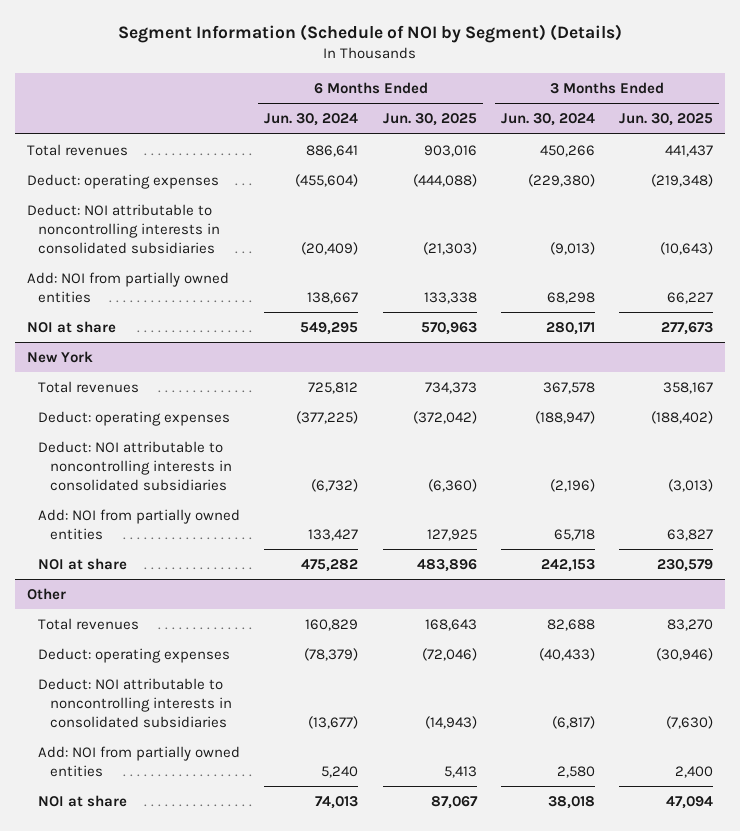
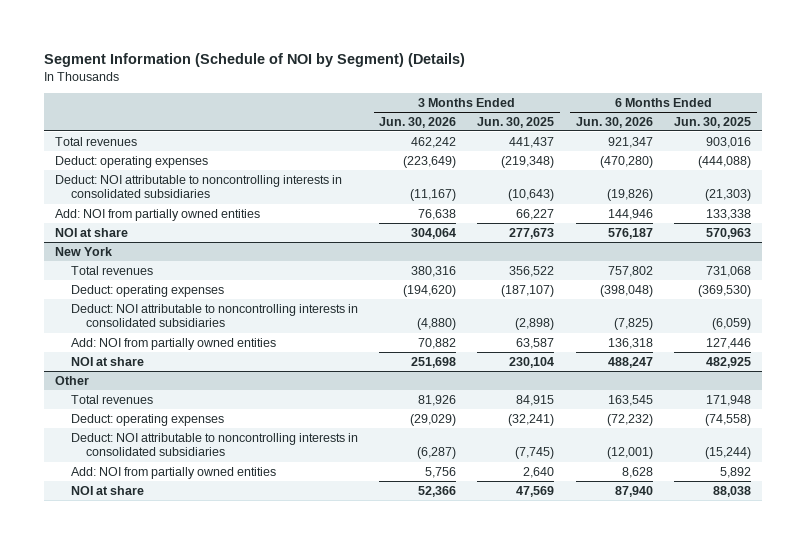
- | 6 Months Ended Jun. 30, 2024 | 6 Months Ended Jun. 30, 2025 | 3 Months Ended Jun. 30, 2024 | 3 Months Ended Jun. 30, 2025
+ | 3 Months Ended Jun. 30, 2026 | 3 Months Ended Jun. 30, 2025 | 6 Months Ended Jun. 30, 2026 | 6 Months Ended Jun. 30, 2025
@ New York
- Total revenues | 725,812 | 734,373 | 367,578 | 358,167
- Deduct: operating expenses | (377,225) | (372,042) | (188,947) | (188,402)
- Deduct: NOI attributable to noncontrolling interests in consolidated subsidiaries | (6,732) | (6,360) | (2,196) | (3,013)
- Add: NOI from partially owned entities | 133,427 | 127,925 | 65,718 | 63,827
- NOI at share | 475,282 | 483,896 | 242,153 | 230,579
+ Total revenues | 380,316 | 356,522 | 757,802 | 731,068
+ Deduct: operating expenses | (194,620) | (187,107) | (398,048) | (369,530)
+ Deduct: NOI attributable to noncontrolling interests in consolidated subsidiaries | (4,880) | (2,898) | (7,825) | (6,059)
+ Add: NOI from partially owned entities | 70,882 | 63,587 | 136,318 | 127,446
+ NOI at share | 251,698 | 230,104 | 488,247 | 482,925
@ Other
- Total revenues | 160,829 | 168,643 | 82,688 | 83,270
- Deduct: operating expenses | (78,379) | (72,046) | (40,433) | (30,946)
- Deduct: NOI attributable to noncontrolling interests in consolidated subsidiaries | (13,677) | (14,943) | (6,817) | (7,630)
- Add: NOI from partially owned entities | 5,240 | 5,413 | 2,580 | 2,400
- NOI at share | 74,013 | 87,067 | 38,018 | 47,094
+ Total revenues | 81,926 | 84,915 | 163,545 | 171,948
+ Deduct: operating expenses | (29,029) | (32,241) | (72,232) | (74,558)
+ Deduct: NOI attributable to noncontrolling interests in consolidated subsidiaries | (6,287) | (7,745) | (12,001) | (15,244)
+ Add: NOI from partially owned entities | 5,756 | 2,640 | 8,628 | 5,892
+ NOI at share | 52,366 | 47,569 | 87,940 | 88,038

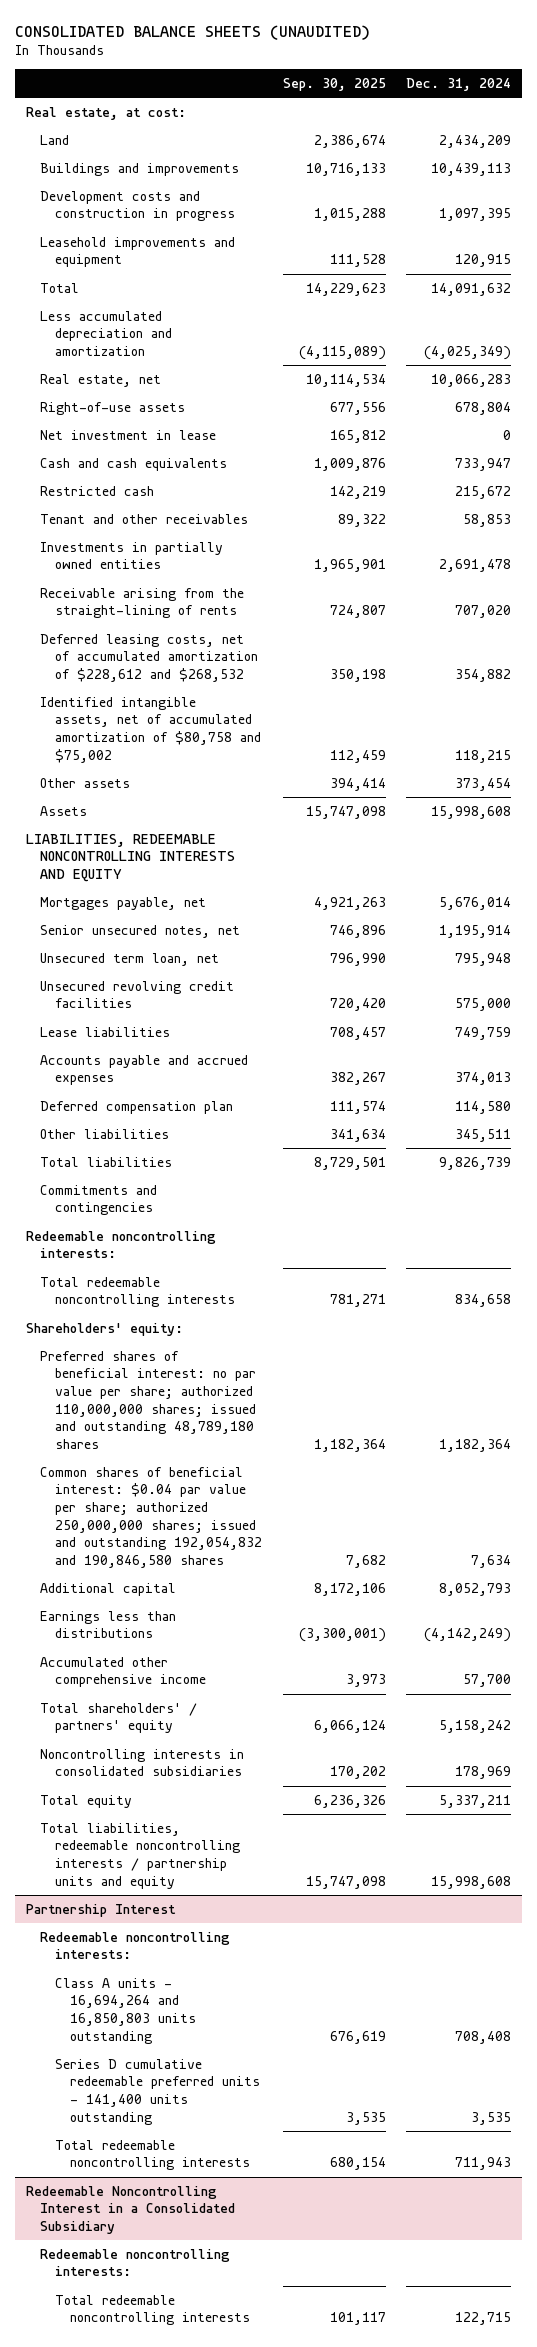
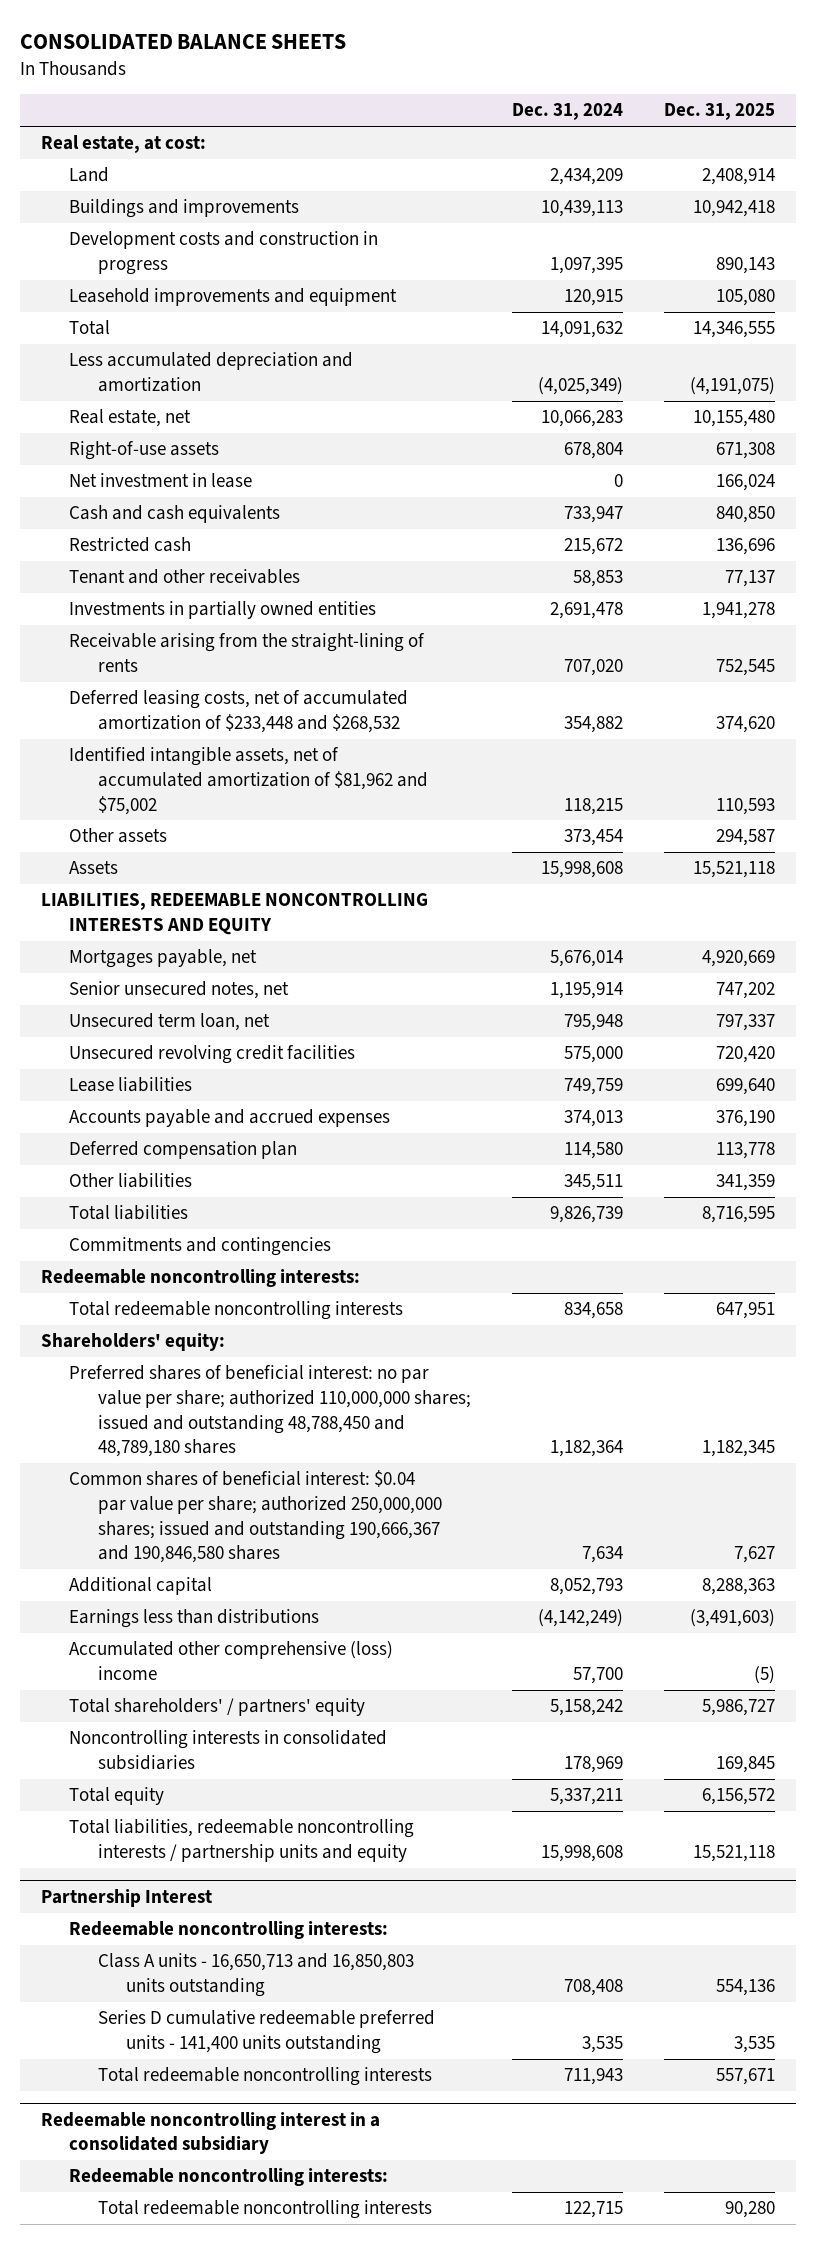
- CONSOLIDATED BALANCE SHEETS (UNAUDITED)
+ CONSOLIDATED BALANCE SHEETS
- | Sep. 30, 2025 | Dec. 31, 2024
+ | Dec. 31, 2024 | Dec. 31, 2025
- Deferred leasing costs, net of accumulated amortization of $228,612 and $268,532 | 350,198 | 354,882
- Identified intangible assets, net of accumulated amortization of $80,758 and $75,002 | 112,459 | 118,215
+ Deferred leasing costs, net of accumulated amortization of $233,448 and $268,532 | 354,882 | 374,620
+ Identified intangible assets, net of accumulated amortization of $81,962 and $75,002 | 118,215 | 110,593
- Preferred shares of beneficial interest: no par value per share; authorized 110,000,000 shares; issued and outstanding 48,789,180 shares | 1,182,364 | 1,182,364
- Common shares of beneficial interest: $0.04 par value per share; authorized 250,000,000 shares; issued and outstanding 192,054,832 and 190,846,580 shares | 7,682 | 7,634
+ Preferred shares of beneficial interest: no par value per share; authorized 110,000,000 shares; issued and outstanding 48,788,450 and 48,789,180 shares | 1,182,364 | 1,182,345
+ Common shares of beneficial interest: $0.04 par value per share; authorized 250,000,000 shares; issued and outstanding 190,666,367 and 190,846,580 shares | 7,634 | 7,627
- Accumulated other comprehensive income | 3,973 | 57,700
+ Accumulated other comprehensive (loss) income | 57,700 | (5)
@ Partnership Interest
- Class A units - 16,694,264 and 16,850,803 units outstanding | 676,619 | 708,408
+ Class A units - 16,650,713 and 16,850,803 units outstanding | 708,408 | 554,136
- Redeemable Noncontrolling Interest in a Consolidated Subsidiary
+ Redeemable noncontrolling interest in a consolidated subsidiary

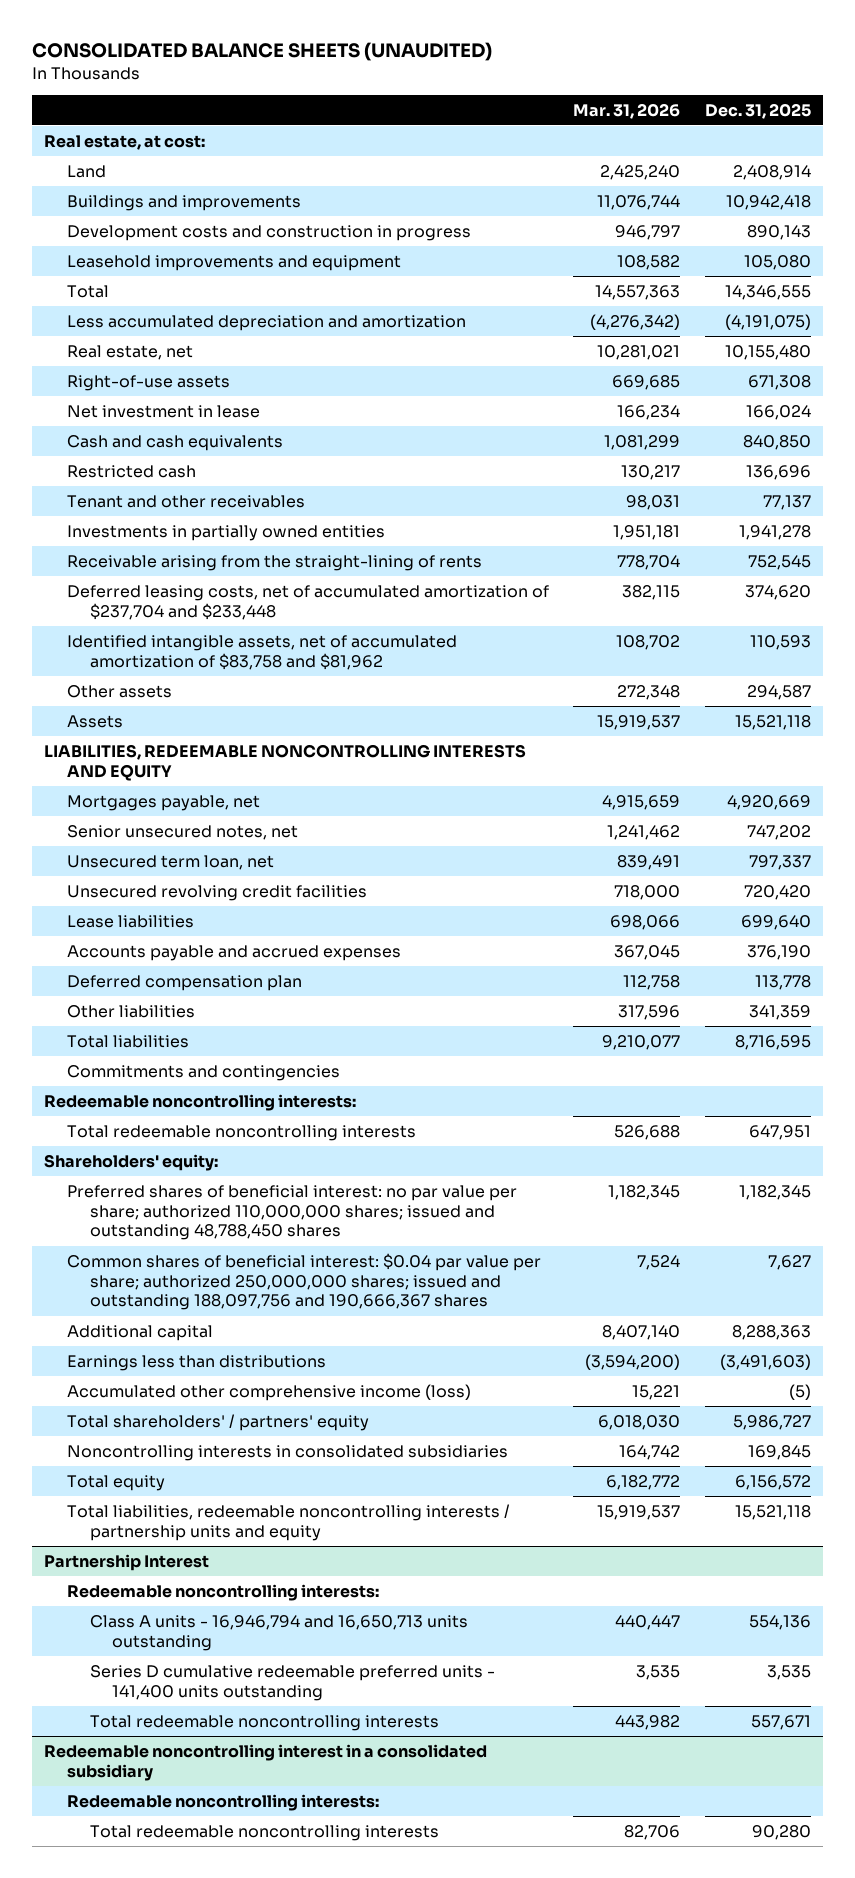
- CONSOLIDATED BALANCE SHEETS
+ CONSOLIDATED BALANCE SHEETS (UNAUDITED)
- | Dec. 31, 2024 | Dec. 31, 2025
+ | Mar. 31, 2026 | Dec. 31, 2025
- Deferred leasing costs, net of accumulated amortization of $233,448 and $268,532 | 354,882 | 374,620
- Identified intangible assets, net of accumulated amortization of $81,962 and $75,002 | 118,215 | 110,593
+ Deferred leasing costs, net of accumulated amortization of $237,704 and $233,448 | 382,115 | 374,620
+ Identified intangible assets, net of accumulated amortization of $83,758 and $81,962 | 108,702 | 110,593
- Preferred shares of beneficial interest: no par value per share; authorized 110,000,000 shares; issued and outstanding 48,788,450 and 48,789,180 shares | 1,182,364 | 1,182,345
- Common shares of beneficial interest: $0.04 par value per share; authorized 250,000,000 shares; issued and outstanding 190,666,367 and 190,846,580 shares | 7,634 | 7,627
+ Preferred shares of beneficial interest: no par value per share; authorized 110,000,000 shares; issued and outstanding 48,788,450 shares | 1,182,345 | 1,182,345
+ Common shares of beneficial interest: $0.04 par value per share; authorized 250,000,000 shares; issued and outstanding 188,097,756 and 190,666,367 shares | 7,524 | 7,627
- Accumulated other comprehensive (loss) income | 57,700 | (5)
+ Accumulated other comprehensive income (loss) | 15,221 | (5)
@ Partnership Interest
- Class A units - 16,650,713 and 16,850,803 units outstanding | 708,408 | 554,136
+ Class A units - 16,946,794 and 16,650,713 units outstanding | 440,447 | 554,136

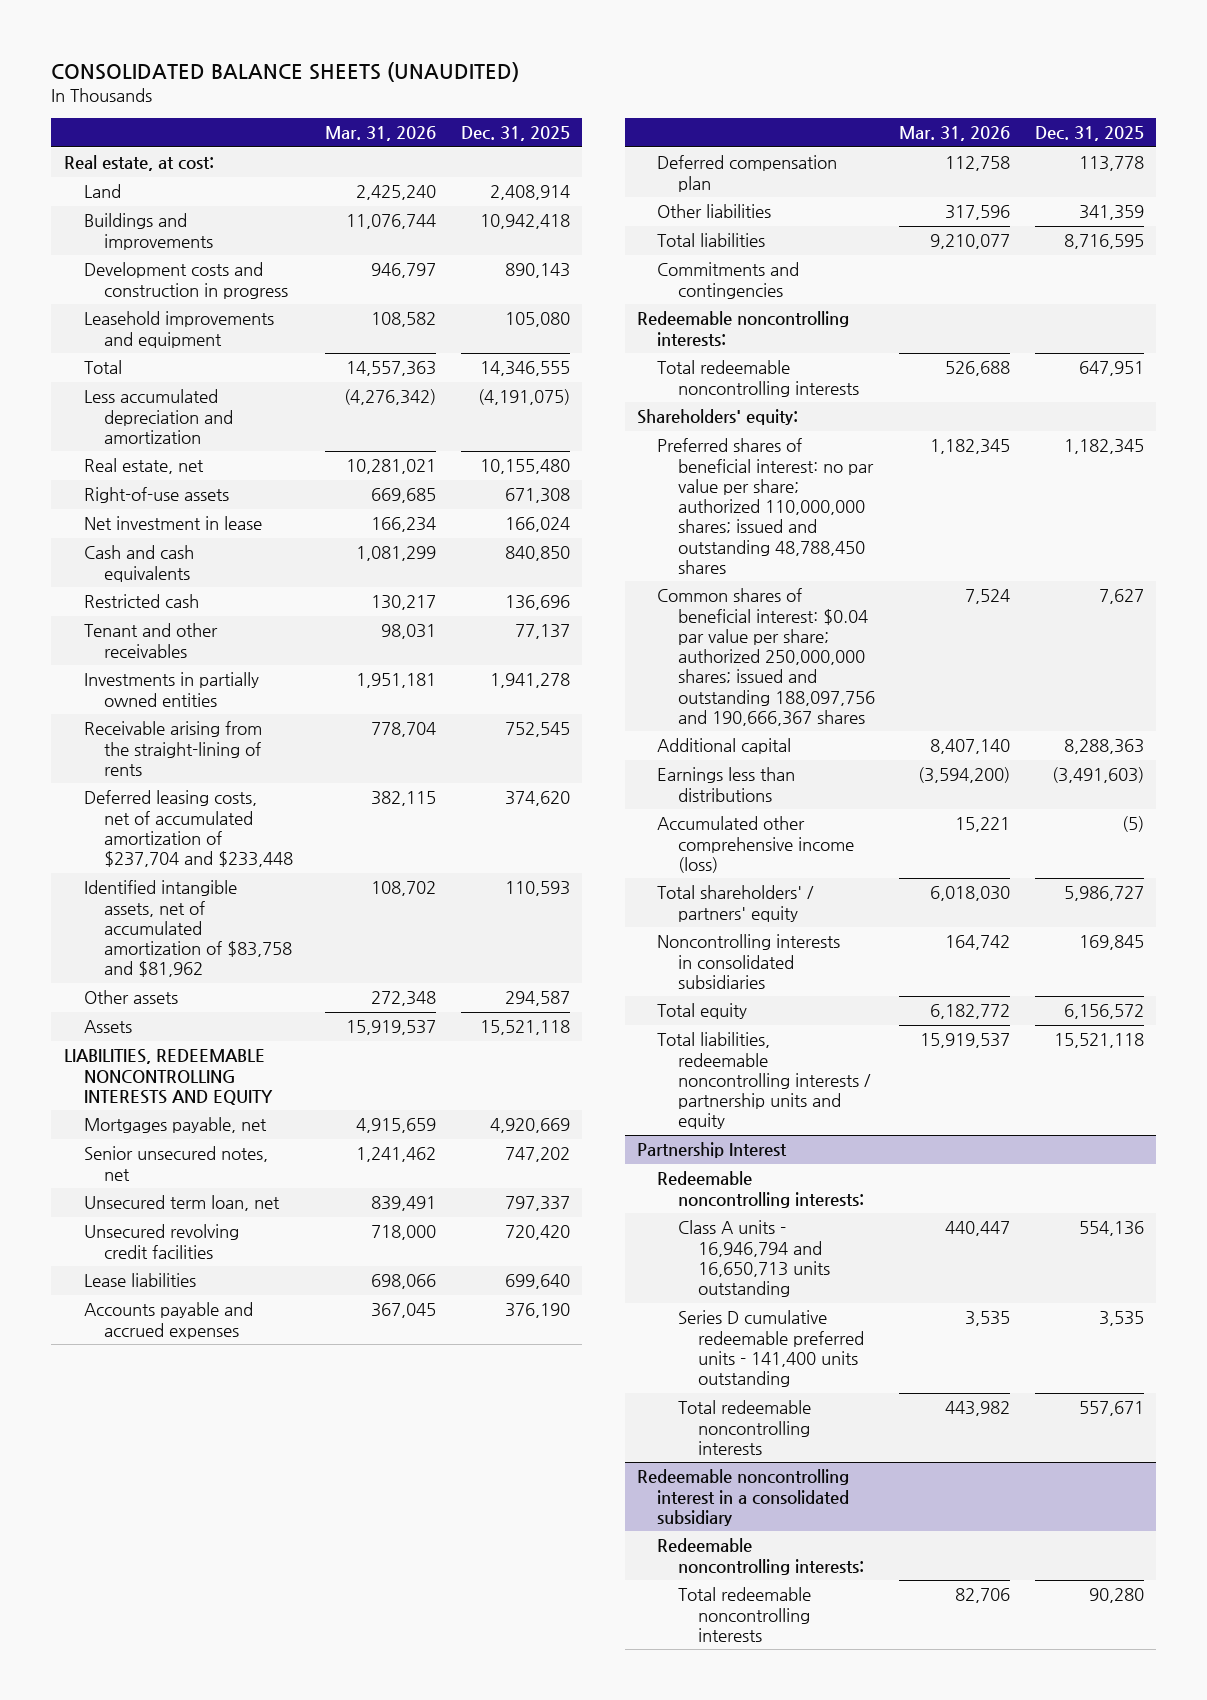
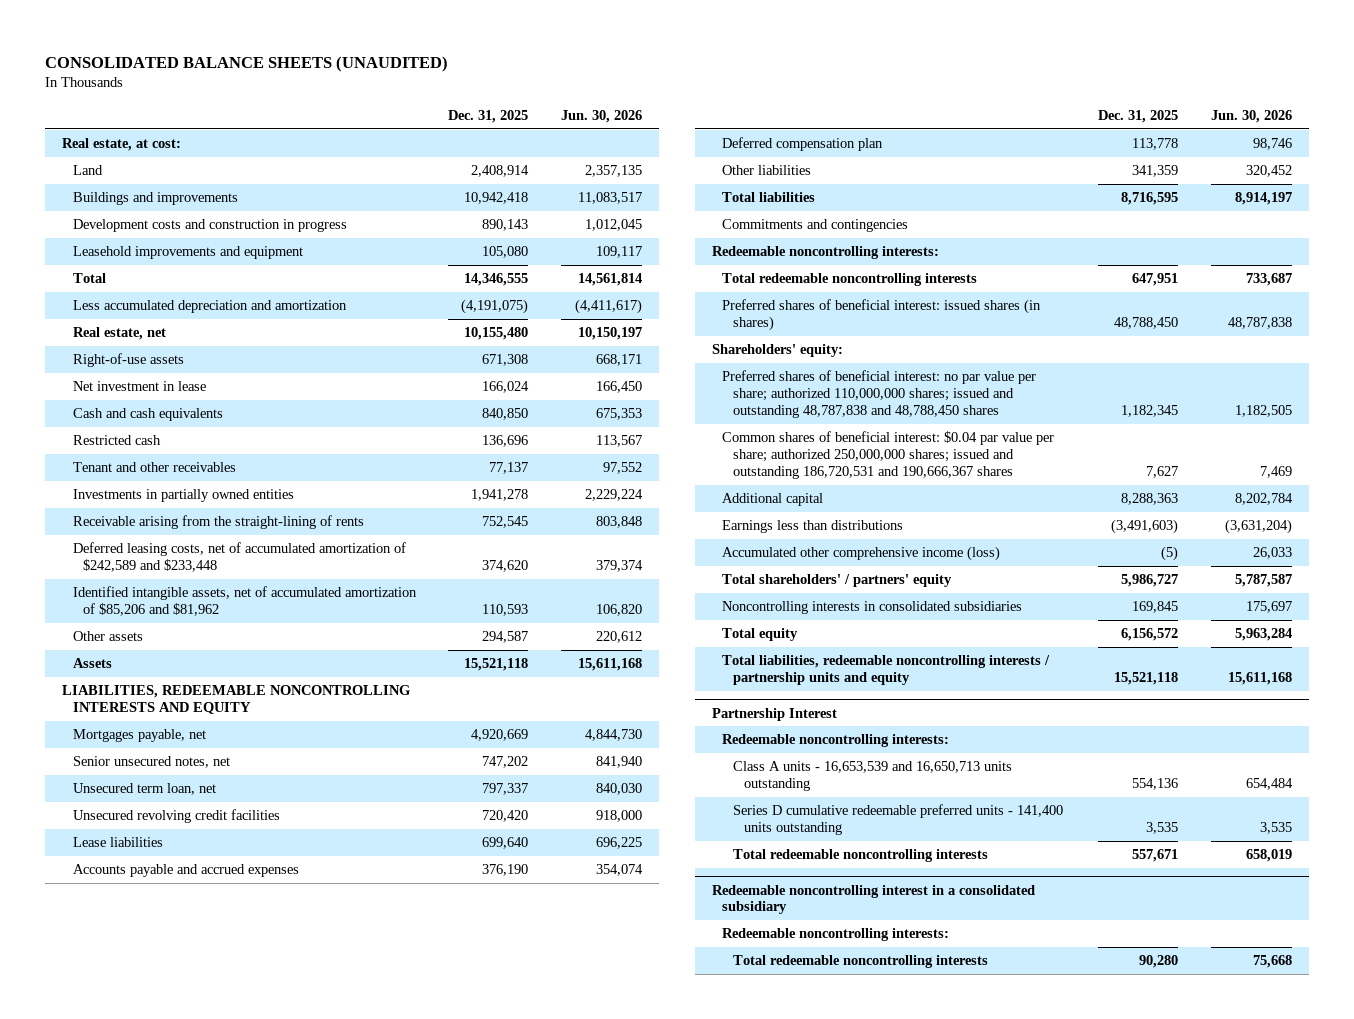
- | Mar. 31, 2026 | Dec. 31, 2025
+ | Dec. 31, 2025 | Jun. 30, 2026
- Deferred leasing costs, net of accumulated amortization of $237,704 and $233,448 | 382,115 | 374,620
- Identified intangible assets, net of accumulated amortization of $83,758 and $81,962 | 108,702 | 110,593
+ Deferred leasing costs, net of accumulated amortization of $242,589 and $233,448 | 374,620 | 379,374
+ Identified intangible assets, net of accumulated amortization of $85,206 and $81,962 | 110,593 | 106,820
+ Preferred shares of beneficial interest: issued shares (in shares) | 48,788,450 | 48,787,838
- Preferred shares of beneficial interest: no par value per share; authorized 110,000,000 shares; issued and outstanding 48,788,450 shares | 1,182,345 | 1,182,345
- Common shares of beneficial interest: $0.04 par value per share; authorized 250,000,000 shares; issued and outstanding 188,097,756 and 190,666,367 shares | 7,524 | 7,627
+ Preferred shares of beneficial interest: no par value per share; authorized 110,000,000 shares; issued and outstanding 48,787,838 and 48,788,450 shares | 1,182,345 | 1,182,505
+ Common shares of beneficial interest: $0.04 par value per share; authorized 250,000,000 shares; issued and outstanding 186,720,531 and 190,666,367 shares | 7,627 | 7,469
@ Partnership Interest
- Class A units - 16,946,794 and 16,650,713 units outstanding | 440,447 | 554,136
+ Class A units - 16,653,539 and 16,650,713 units outstanding | 554,136 | 654,484

